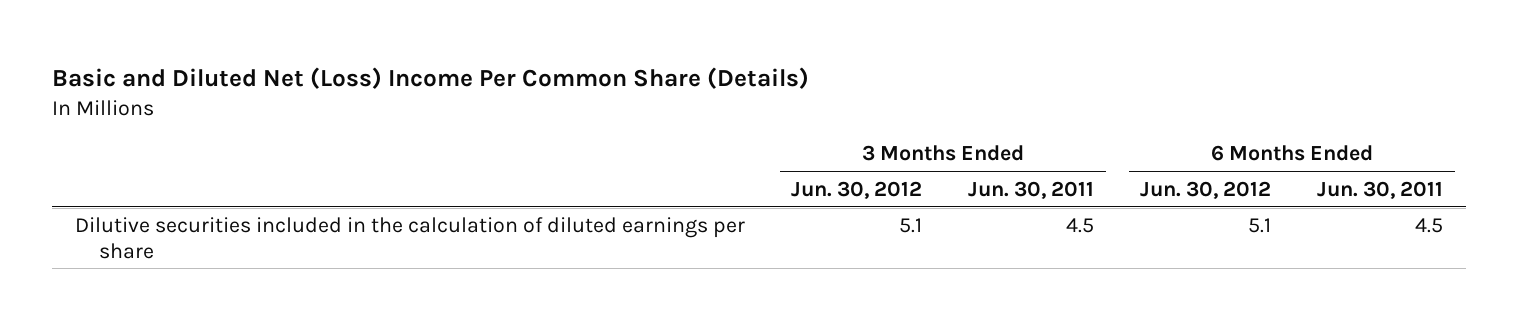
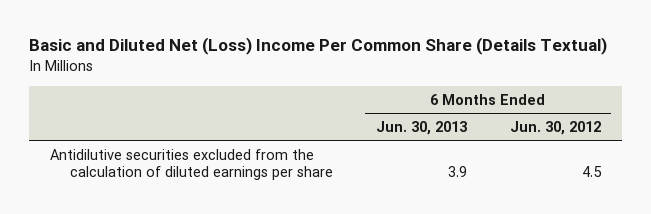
- Basic and Diluted Net (Loss) Income Per Common Share (Details)
+ Basic and Diluted Net (Loss) Income Per Common Share (Details Textual)
- | 3 Months Ended Jun. 30, 2012 | 3 Months Ended Jun. 30, 2011 | 6 Months Ended Jun. 30, 2012 | 6 Months Ended Jun. 30, 2011
+ | 6 Months Ended Jun. 30, 2013 | 6 Months Ended Jun. 30, 2012
- Dilutive securities included in the calculation of diluted earnings per share | 5.1 | 4.5 | 5.1 | 4.5
+ Antidilutive securities excluded from the calculation of diluted earnings per share | 3.9 | 4.5

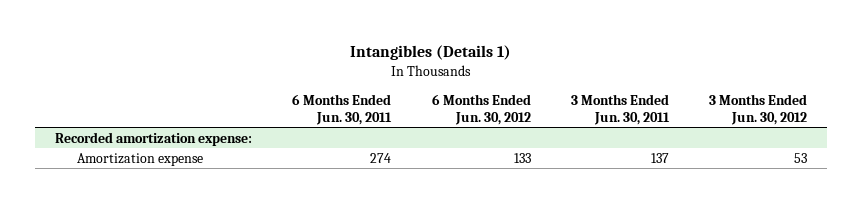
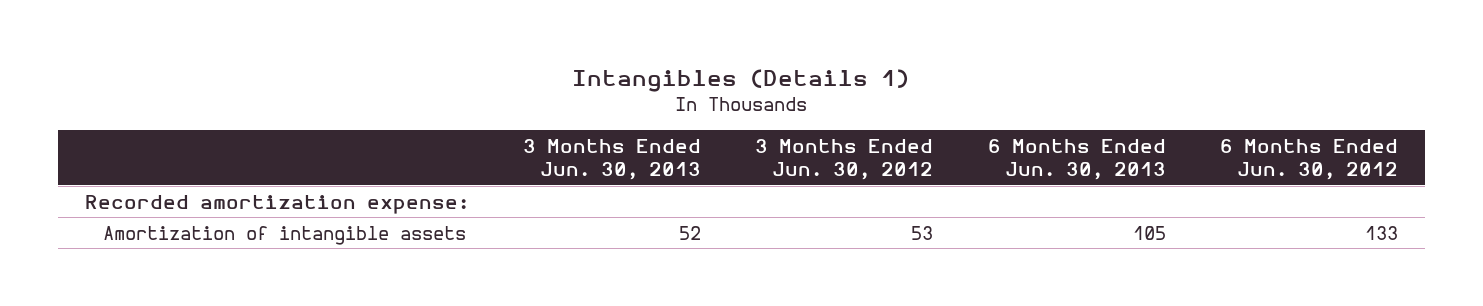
- | 6 Months Ended Jun. 30, 2011 | 6 Months Ended Jun. 30, 2012 | 3 Months Ended Jun. 30, 2011 | 3 Months Ended Jun. 30, 2012
+ | 3 Months Ended Jun. 30, 2013 | 3 Months Ended Jun. 30, 2012 | 6 Months Ended Jun. 30, 2013 | 6 Months Ended Jun. 30, 2012
- Amortization expense | 274 | 133 | 137 | 53
+ Amortization of intangible assets | 52 | 53 | 105 | 133

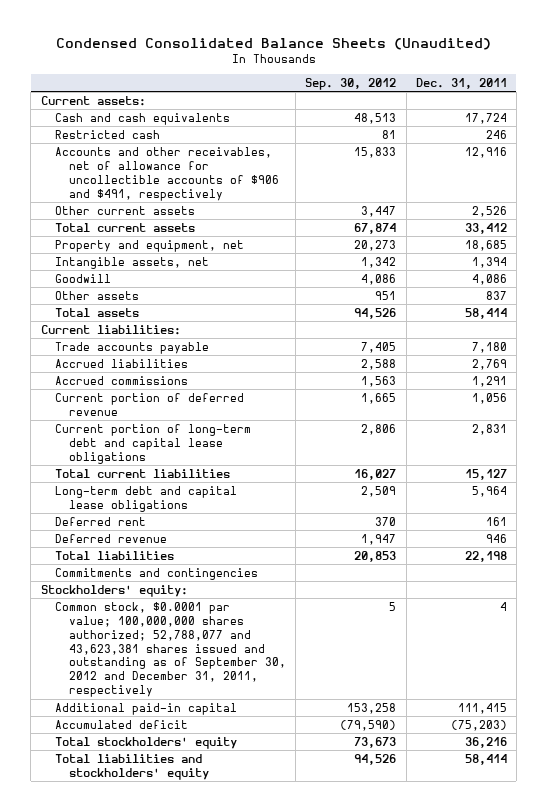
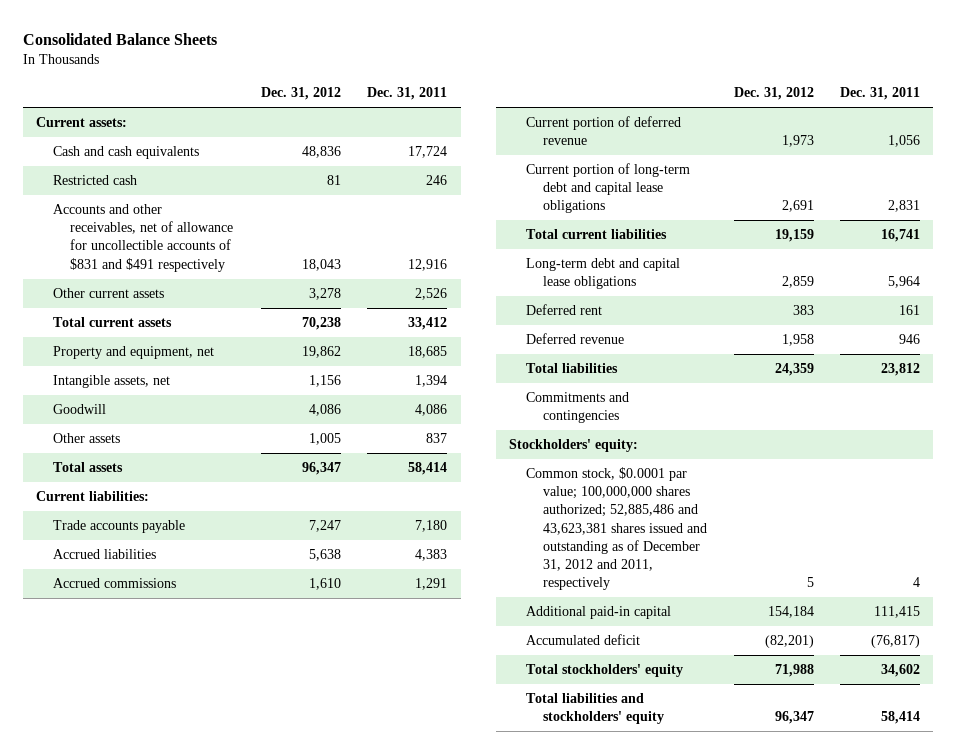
- Condensed Consolidated Balance Sheets (Unaudited)
+ Consolidated Balance Sheets
- | Sep. 30, 2012 | Dec. 31, 2011
+ | Dec. 31, 2012 | Dec. 31, 2011
- Accounts and other receivables, net of allowance for uncollectible accounts of $906 and $491, respectively | 15,833 | 12,916
+ Accounts and other receivables, net of allowance for uncollectible accounts of $831 and $491 respectively | 18,043 | 12,916
- Accrued liabilities | 2,588 | 2,769
+ Accrued liabilities | 5,638 | 4,383
- Total current liabilities | 16,027 | 15,127
+ Total current liabilities | 19,159 | 16,741
- Total liabilities | 20,853 | 22,198
+ Total liabilities | 24,359 | 23,812
- Common stock, $0.0001 par value; 100,000,000 shares authorized; 52,788,077 and 43,623,381 shares issued and outstanding as of September 30, 2012 and December 31, 2011, respectively | 5 | 4
+ Common stock, $0.0001 par value; 100,000,000 shares authorized; 52,885,486 and 43,623,381 shares issued and outstanding as of December 31, 2012 and 2011, respectively | 5 | 4
- Accumulated deficit | (79,590) | (75,203)
- Total stockholders' equity | 73,673 | 36,216
+ Accumulated deficit | (82,201) | (76,817)
+ Total stockholders' equity | 71,988 | 34,602

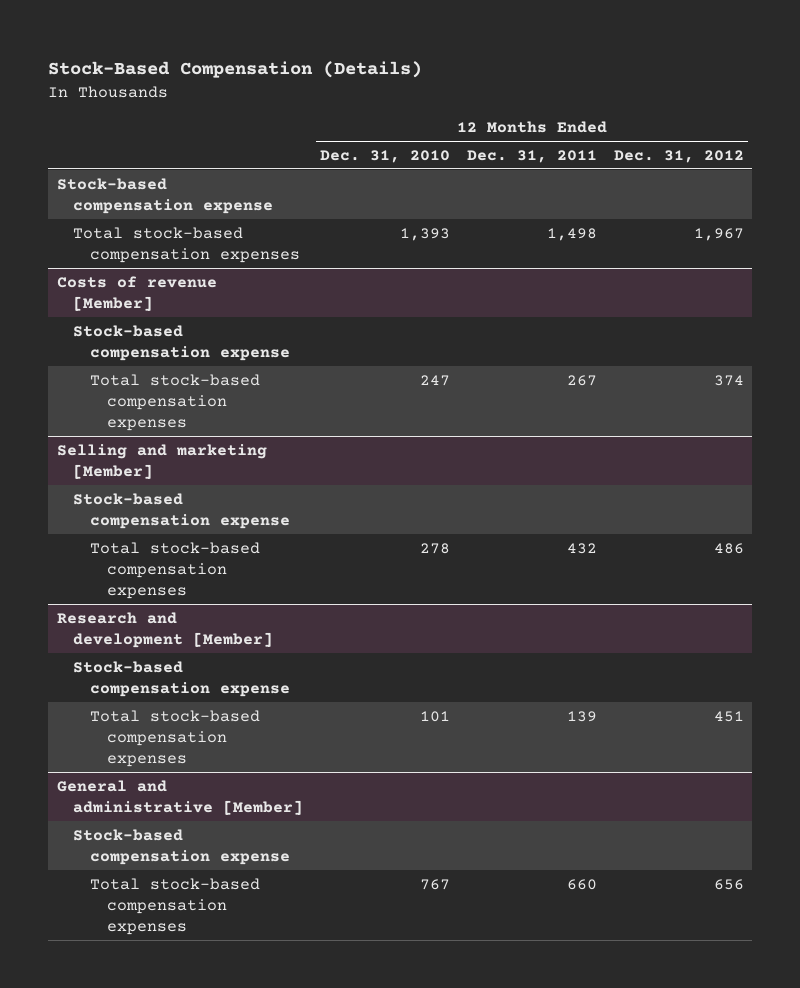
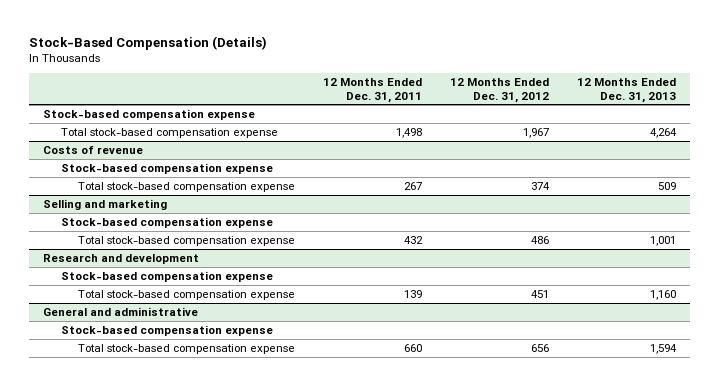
- | 12 Months Ended Dec. 31, 2010 | 12 Months Ended Dec. 31, 2011 | 12 Months Ended Dec. 31, 2012
+ | 12 Months Ended Dec. 31, 2011 | 12 Months Ended Dec. 31, 2012 | 12 Months Ended Dec. 31, 2013
- Total stock-based compensation expenses | 1,393 | 1,498 | 1,967
- Costs of revenue [Member]
+ Total stock-based compensation expense | 1,498 | 1,967 | 4,264
+ Costs of revenue
- Total stock-based compensation expenses | 247 | 267 | 374
- Selling and marketing [Member]
+ Total stock-based compensation expense | 267 | 374 | 509
+ Selling and marketing
- Total stock-based compensation expenses | 278 | 432 | 486
- Research and development [Member]
+ Total stock-based compensation expense | 432 | 486 | 1,001
+ Research and development
- Total stock-based compensation expenses | 101 | 139 | 451
- General and administrative [Member]
+ Total stock-based compensation expense | 139 | 451 | 1,160
+ General and administrative
- Total stock-based compensation expenses | 767 | 660 | 656
+ Total stock-based compensation expense | 660 | 656 | 1,594

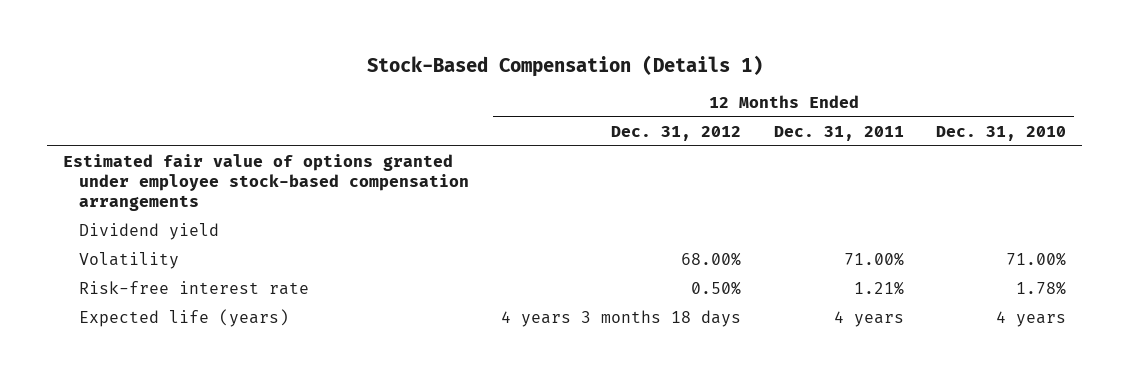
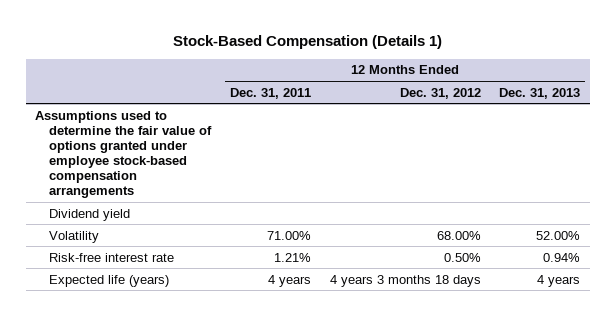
- | 12 Months Ended Dec. 31, 2012 | 12 Months Ended Dec. 31, 2011 | 12 Months Ended Dec. 31, 2010
+ | 12 Months Ended Dec. 31, 2011 | 12 Months Ended Dec. 31, 2012 | 12 Months Ended Dec. 31, 2013
- Estimated fair value of options granted under employee stock-based compensation arrangements
+ Assumptions used to determine the fair value of options granted under employee stock-based compensation arrangements

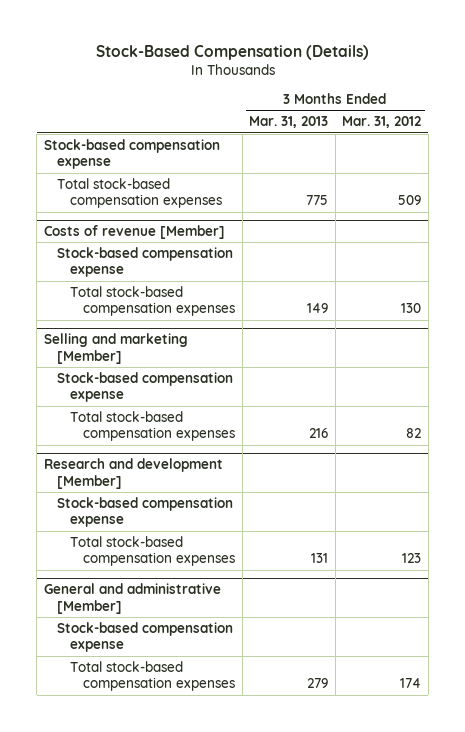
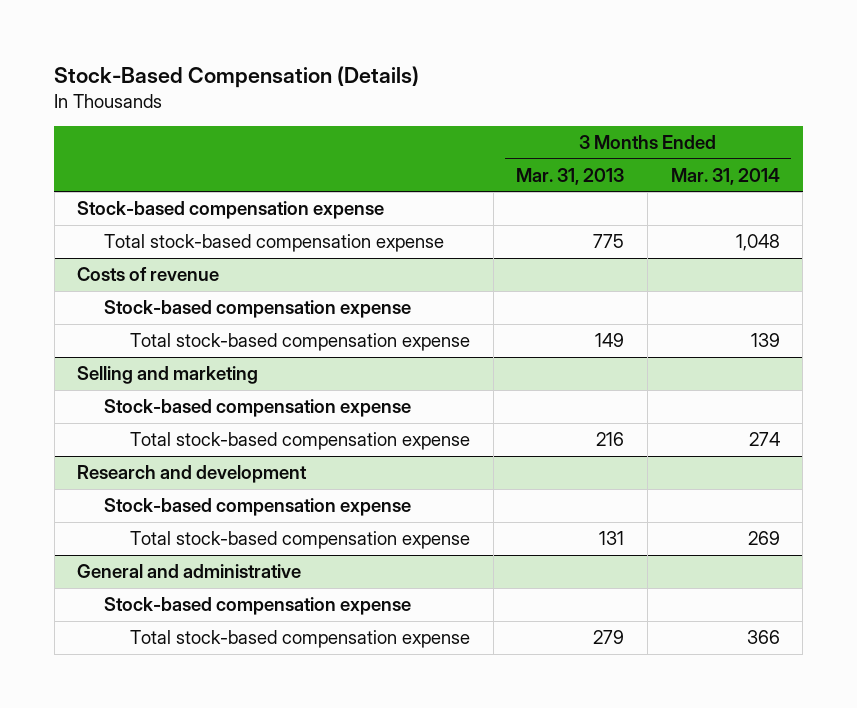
- | 3 Months Ended Mar. 31, 2013 | 3 Months Ended Mar. 31, 2012
+ | 3 Months Ended Mar. 31, 2013 | 3 Months Ended Mar. 31, 2014
- Total stock-based compensation expenses | 775 | 509
- Costs of revenue [Member]
+ Total stock-based compensation expense | 775 | 1,048
+ Costs of revenue
- Total stock-based compensation expenses | 149 | 130
- Selling and marketing [Member]
+ Total stock-based compensation expense | 149 | 139
+ Selling and marketing
- Total stock-based compensation expenses | 216 | 82
- Research and development [Member]
+ Total stock-based compensation expense | 216 | 274
+ Research and development
- Total stock-based compensation expenses | 131 | 123
- General and administrative [Member]
+ Total stock-based compensation expense | 131 | 269
+ General and administrative
- Total stock-based compensation expenses | 279 | 174
+ Total stock-based compensation expense | 279 | 366

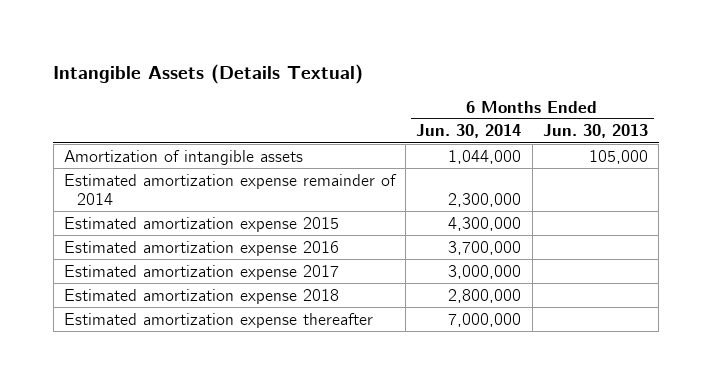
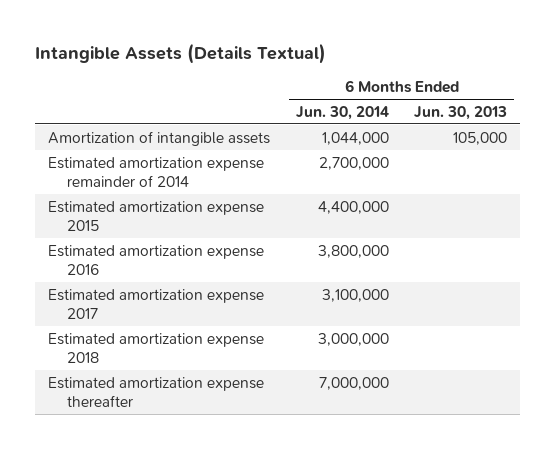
- Estimated amortization expense remainder of 2014 | 2,300,000 |
- Estimated amortization expense 2015 | 4,300,000 |
- Estimated amortization expense 2016 | 3,700,000 |
- Estimated amortization expense 2017 | 3,000,000 |
- Estimated amortization expense 2018 | 2,800,000 |
+ Estimated amortization expense remainder of 2014 | 2,700,000 |
+ Estimated amortization expense 2015 | 4,400,000 |
+ Estimated amortization expense 2016 | 3,800,000 |
+ Estimated amortization expense 2017 | 3,100,000 |
+ Estimated amortization expense 2018 | 3,000,000 |

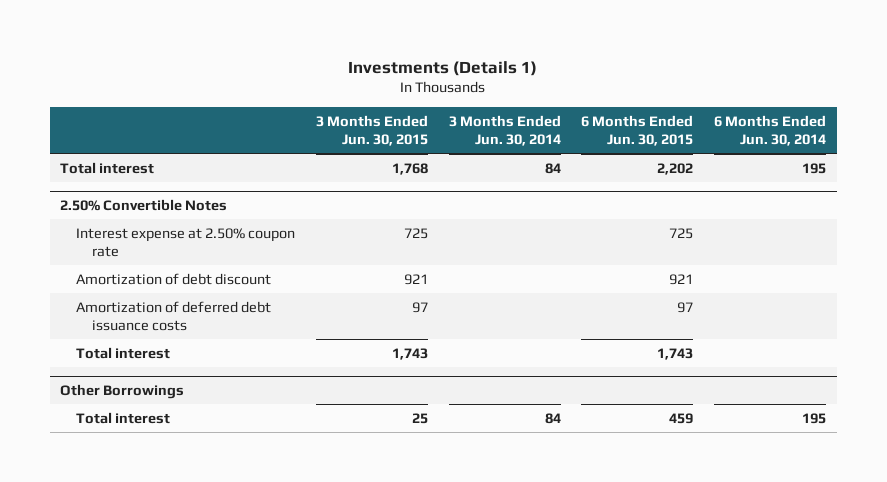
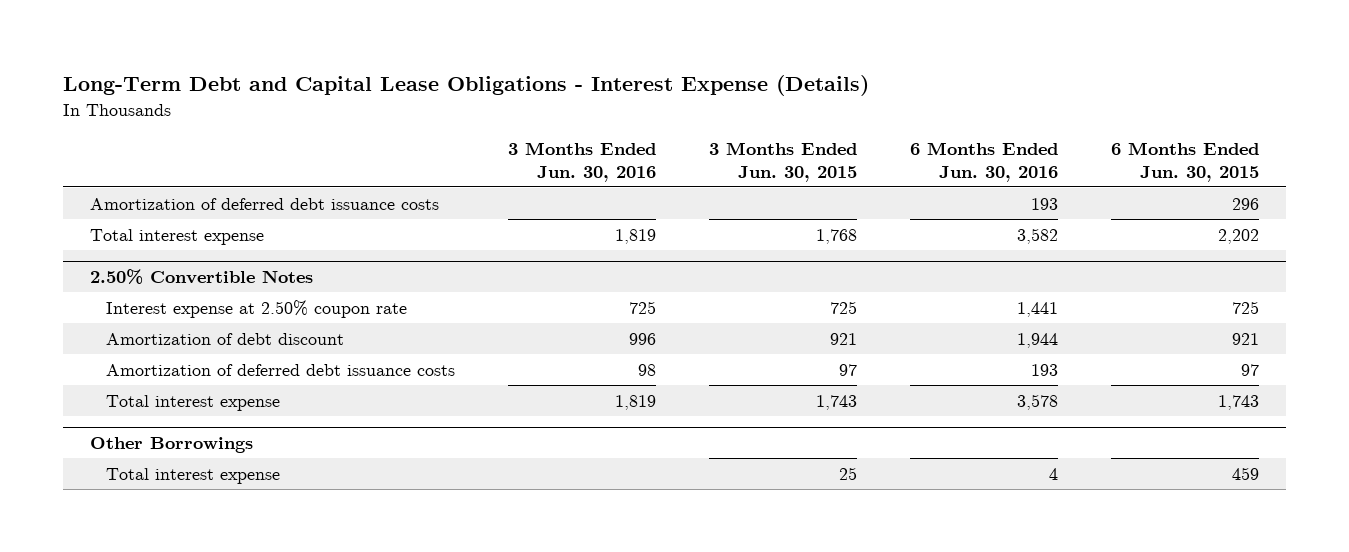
- Investments (Details 1)
+ Long-Term Debt and Capital Lease Obligations - Interest Expense (Details)
- | 3 Months Ended Jun. 30, 2015 | 3 Months Ended Jun. 30, 2014 | 6 Months Ended Jun. 30, 2015 | 6 Months Ended Jun. 30, 2014
+ | 3 Months Ended Jun. 30, 2016 | 3 Months Ended Jun. 30, 2015 | 6 Months Ended Jun. 30, 2016 | 6 Months Ended Jun. 30, 2015
- Total interest | 1,768 | 84 | 2,202 | 195
+ Amortization of deferred debt issuance costs | | | 193 | 296
+ Total interest expense | 1,819 | 1,768 | 3,582 | 2,202
@ 2.50% Convertible Notes
- Total interest | 1,743 | | 1,743 |
+ Total interest expense | 1,819 | 1,743 | 3,578 | 1,743
@ Other Borrowings
- Total interest | 25 | 84 | 459 | 195
+ Total interest expense | | 25 | 4 | 459

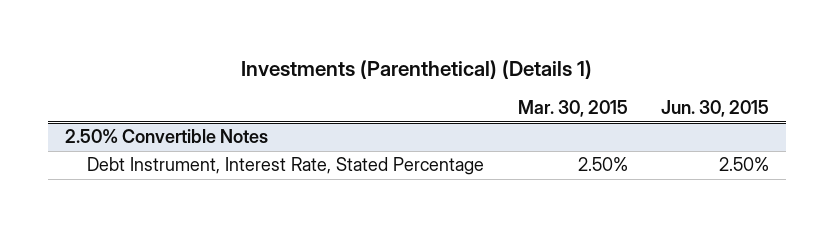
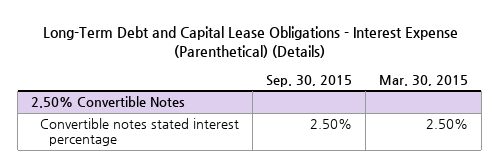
- Investments (Parenthetical) (Details 1)
+ Long-Term Debt and Capital Lease Obligations - Interest Expense (Parenthetical) (Details)
- | Mar. 30, 2015 | Jun. 30, 2015
+ | Sep. 30, 2015 | Mar. 30, 2015
@ 2.50% Convertible Notes
- Debt Instrument, Interest Rate, Stated Percentage | 2.50% | 2.50%
+ Convertible notes stated interest percentage | 2.50% | 2.50%

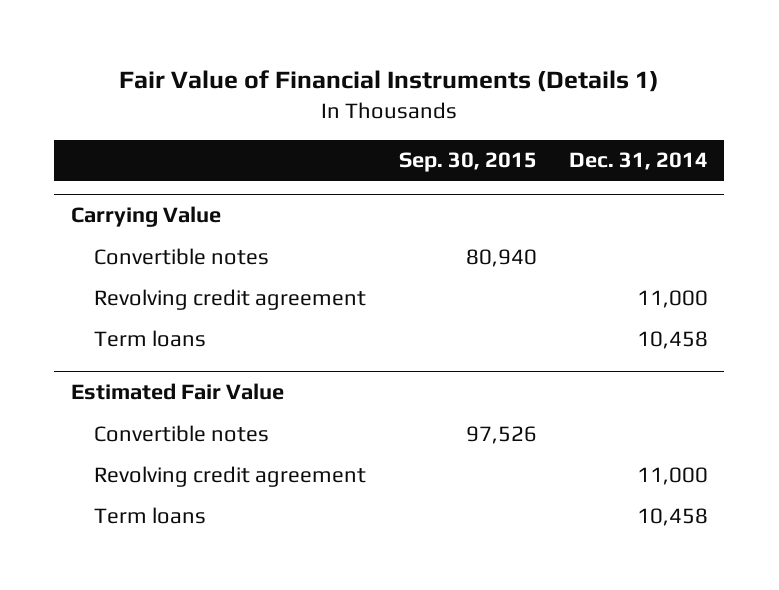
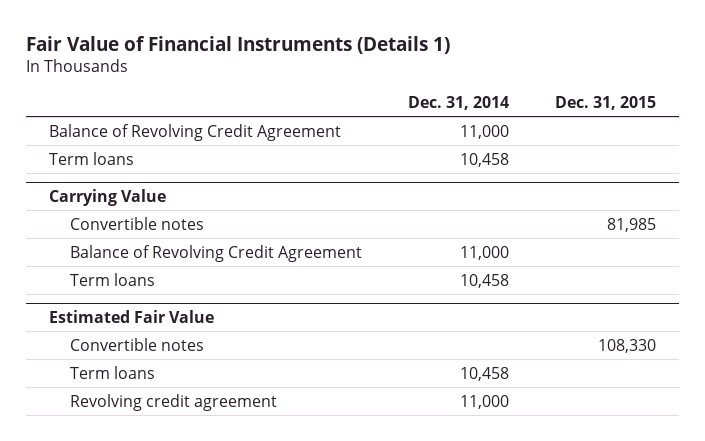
- | Sep. 30, 2015 | Dec. 31, 2014
+ | Dec. 31, 2014 | Dec. 31, 2015
+ Balance of Revolving Credit Agreement | 11,000 |
+ Term loans | 10,458 |
@ Carrying Value
- Revolving credit agreement | | 11,000
+ Balance of Revolving Credit Agreement | 11,000 |
@ Estimated Fair Value
moved down: Revolving credit agreement | 11,000 |

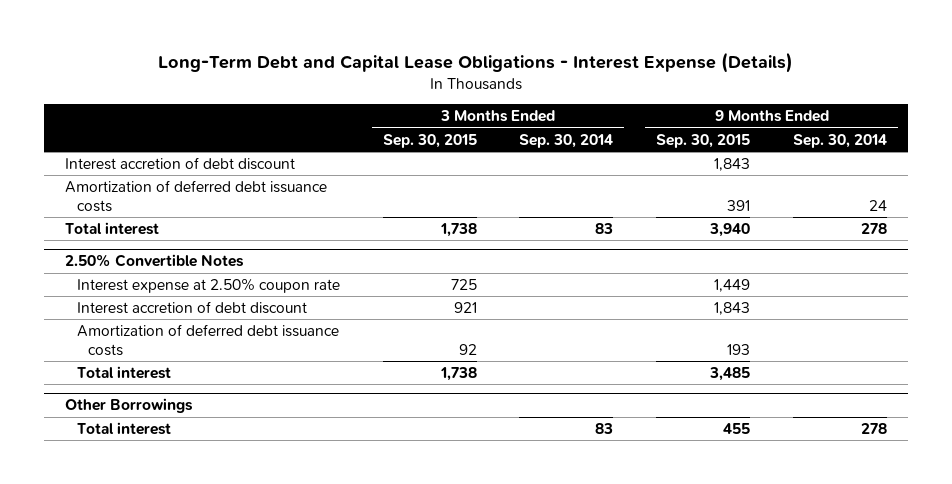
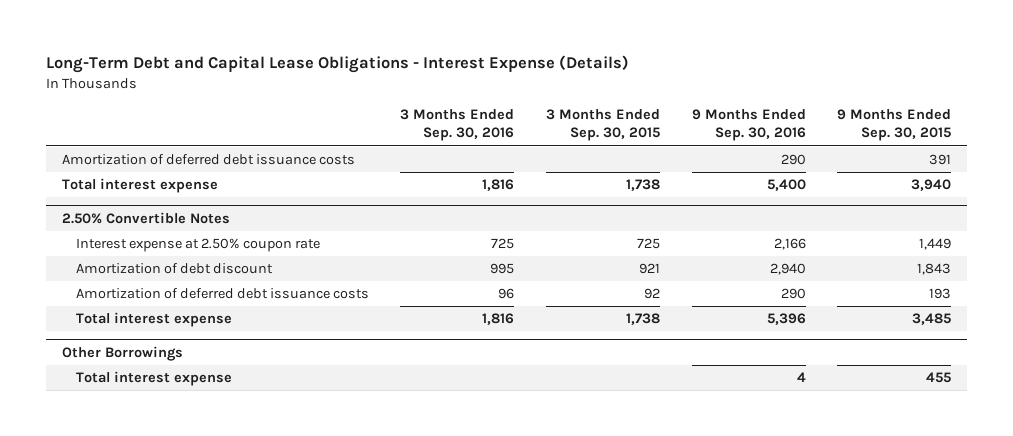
- | 3 Months Ended Sep. 30, 2015 | 3 Months Ended Sep. 30, 2014 | 9 Months Ended Sep. 30, 2015 | 9 Months Ended Sep. 30, 2014
+ | 3 Months Ended Sep. 30, 2016 | 3 Months Ended Sep. 30, 2015 | 9 Months Ended Sep. 30, 2016 | 9 Months Ended Sep. 30, 2015
- Interest accretion of debt discount | | | 1,843 |
- Total interest | 1,738 | 83 | 3,940 | 278
+ Total interest expense | 1,816 | 1,738 | 5,400 | 3,940
@ 2.50% Convertible Notes
- Interest accretion of debt discount | 921 | | 1,843 |
+ Amortization of debt discount | 995 | 921 | 2,940 | 1,843
- Total interest | 1,738 | | 3,485 |
+ Total interest expense | 1,816 | 1,738 | 5,396 | 3,485
@ Other Borrowings
- Total interest | | 83 | 455 | 278
+ Total interest expense | | | 4 | 455

